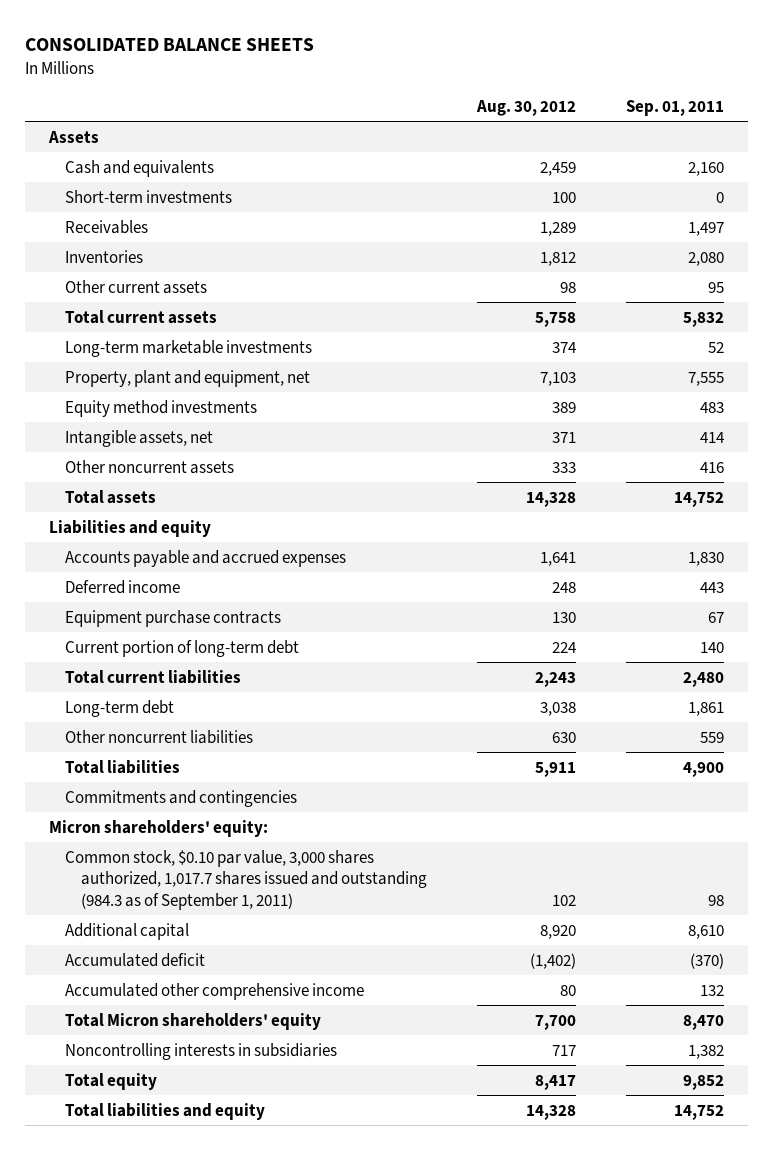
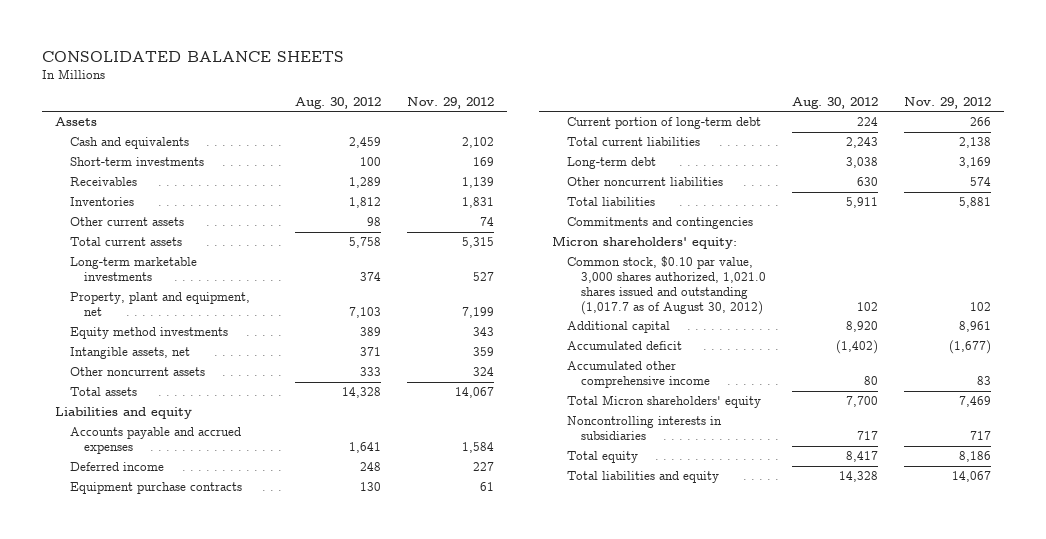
- | Aug. 30, 2012 | Sep. 01, 2011
+ | Aug. 30, 2012 | Nov. 29, 2012
- Common stock, $0.10 par value, 3,000 shares authorized, 1,017.7 shares issued and outstanding (984.3 as of September 1, 2011) | 102 | 98
+ Common stock, $0.10 par value, 3,000 shares authorized, 1,021.0 shares issued and outstanding (1,017.7 as of August 30, 2012) | 102 | 102

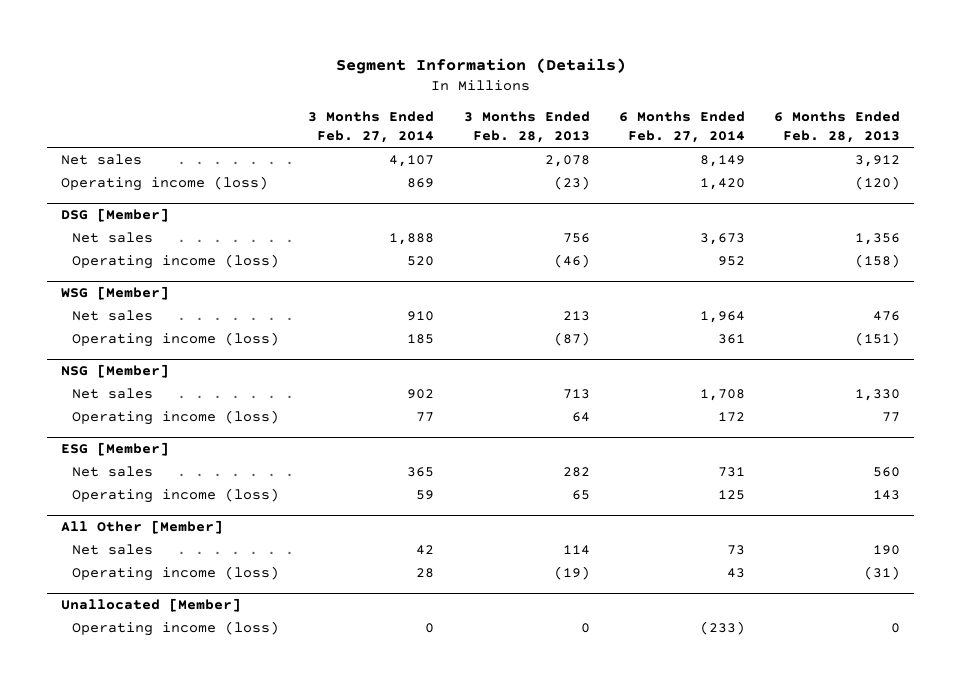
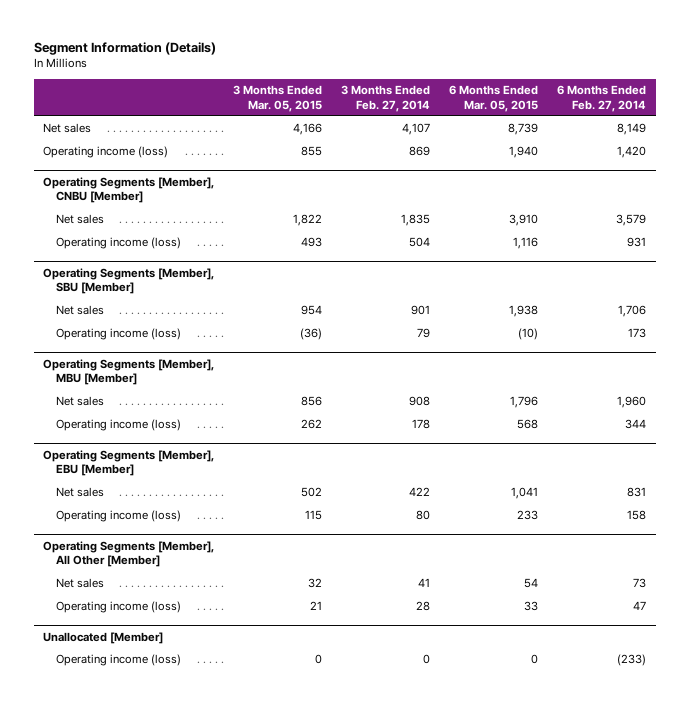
- | 3 Months Ended Feb. 27, 2014 | 3 Months Ended Feb. 28, 2013 | 6 Months Ended Feb. 27, 2014 | 6 Months Ended Feb. 28, 2013
+ | 3 Months Ended Mar. 05, 2015 | 3 Months Ended Feb. 27, 2014 | 6 Months Ended Mar. 05, 2015 | 6 Months Ended Feb. 27, 2014
- DSG [Member]
- Net sales | 1,888 | 756 | 3,673 | 1,356
- Operating income (loss) | 520 | (46) | 952 | (158)
- WSG [Member]
- Net sales | 910 | 213 | 1,964 | 476
- Operating income (loss) | 185 | (87) | 361 | (151)
- NSG [Member]
- Net sales | 902 | 713 | 1,708 | 1,330
- Operating income (loss) | 77 | 64 | 172 | 77
- ESG [Member]
- Net sales | 365 | 282 | 731 | 560
- Operating income (loss) | 59 | 65 | 125 | 143
- All Other [Member]
- Net sales | 42 | 114 | 73 | 190
- Operating income (loss) | 28 | (19) | 43 | (31)
+ Operating Segments [Member], CNBU [Member]
+ Net sales | 1,822 | 1,835 | 3,910 | 3,579
+ Operating income (loss) | 493 | 504 | 1,116 | 931
+ Operating Segments [Member], SBU [Member]
+ Net sales | 954 | 901 | 1,938 | 1,706
+ Operating income (loss) | (36) | 79 | (10) | 173
+ Operating Segments [Member], MBU [Member]
+ Net sales | 856 | 908 | 1,796 | 1,960
+ Operating income (loss) | 262 | 178 | 568 | 344
+ Operating Segments [Member], EBU [Member]
+ Net sales | 502 | 422 | 1,041 | 831
+ Operating income (loss) | 115 | 80 | 233 | 158
+ Operating Segments [Member], All Other [Member]
+ Net sales | 32 | 41 | 54 | 73
+ Operating income (loss) | 21 | 28 | 33 | 47

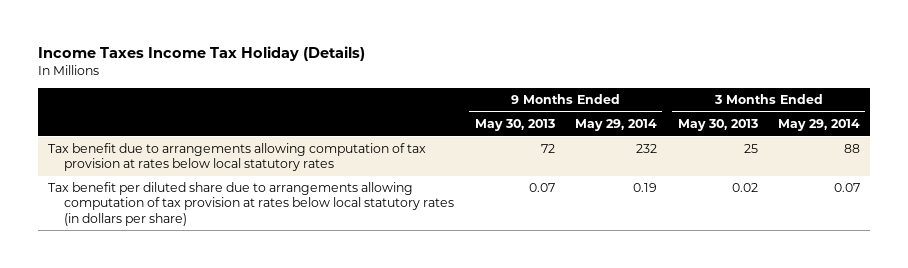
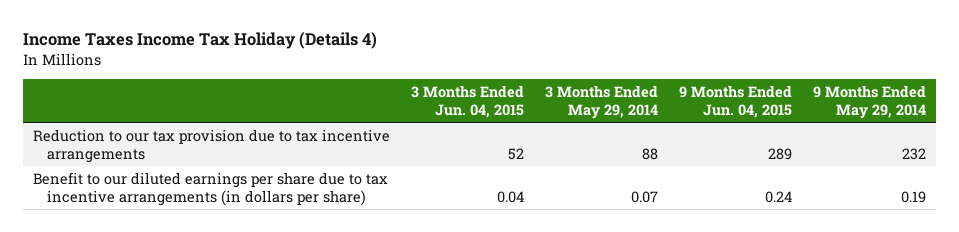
- Income Taxes Income Tax Holiday (Details)
+ Income Taxes Income Tax Holiday (Details 4)
- | 9 Months Ended May 30, 2013 | 9 Months Ended May 29, 2014 | 3 Months Ended May 30, 2013 | 3 Months Ended May 29, 2014
+ | 3 Months Ended Jun. 04, 2015 | 3 Months Ended May 29, 2014 | 9 Months Ended Jun. 04, 2015 | 9 Months Ended May 29, 2014
- Tax benefit due to arrangements allowing computation of tax provision at rates below local statutory rates | 72 | 232 | 25 | 88
- Tax benefit per diluted share due to arrangements allowing computation of tax provision at rates below local statutory rates (in dollars per share) | 0.07 | 0.19 | 0.02 | 0.07
+ Reduction to our tax provision due to tax incentive arrangements | 52 | 88 | 289 | 232
+ Benefit to our diluted earnings per share due to tax incentive arrangements (in dollars per share) | 0.04 | 0.07 | 0.24 | 0.19

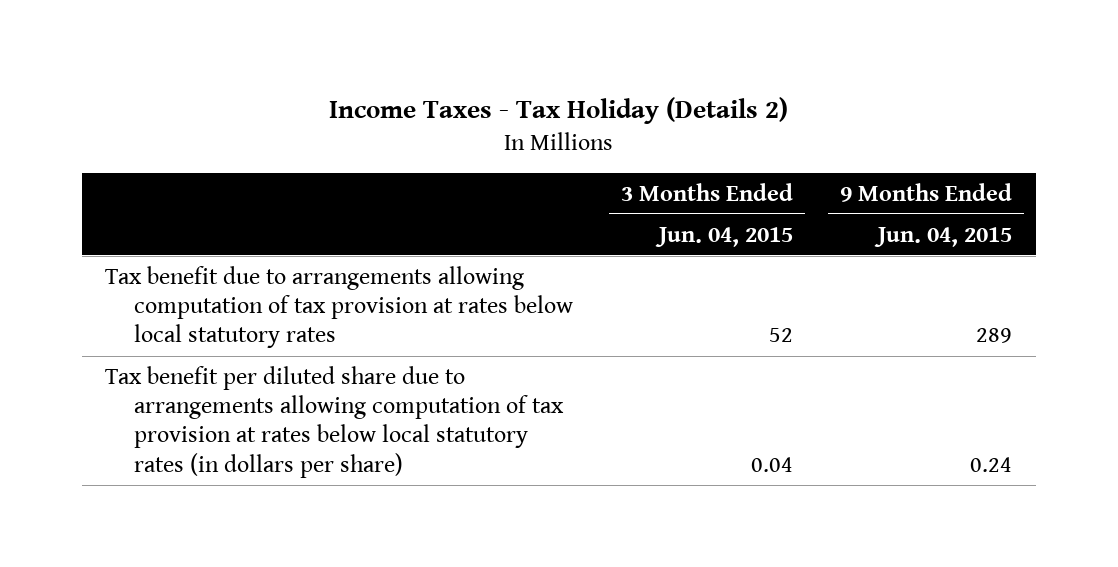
- Income Taxes Income Tax Holiday (Details 4)
+ Income Taxes - Tax Holiday (Details 2)
- | 3 Months Ended Jun. 04, 2015 | 3 Months Ended May 29, 2014 | 9 Months Ended Jun. 04, 2015 | 9 Months Ended May 29, 2014
+ | 3 Months Ended Jun. 04, 2015 | 9 Months Ended Jun. 04, 2015
- Reduction to our tax provision due to tax incentive arrangements | 52 | 88 | 289 | 232
- Benefit to our diluted earnings per share due to tax incentive arrangements (in dollars per share) | 0.04 | 0.07 | 0.24 | 0.19
+ Tax benefit due to arrangements allowing computation of tax provision at rates below local statutory rates | 52 | 289
+ Tax benefit per diluted share due to arrangements allowing computation of tax provision at rates below local statutory rates (in dollars per share) | 0.04 | 0.24

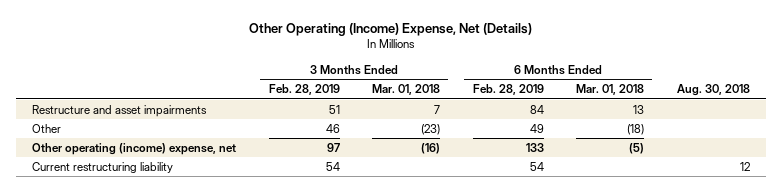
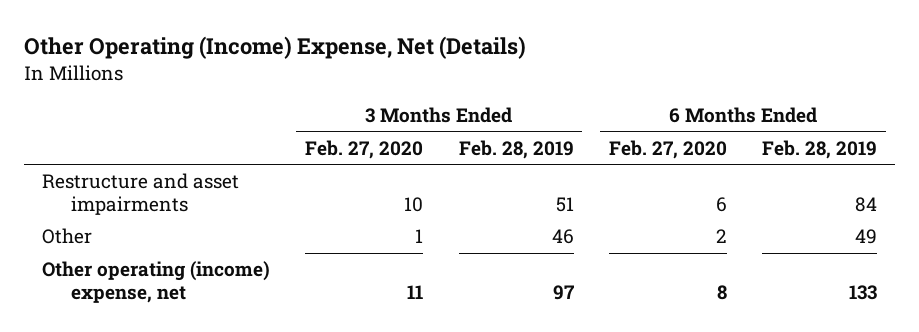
- | 3 Months Ended Feb. 28, 2019 | 3 Months Ended Mar. 01, 2018 | 6 Months Ended Feb. 28, 2019 | 6 Months Ended Mar. 01, 2018 | Aug. 30, 2018
+ | 3 Months Ended Feb. 27, 2020 | 3 Months Ended Feb. 28, 2019 | 6 Months Ended Feb. 27, 2020 | 6 Months Ended Feb. 28, 2019
- Current restructuring liability | 54 | | 54 | | 12

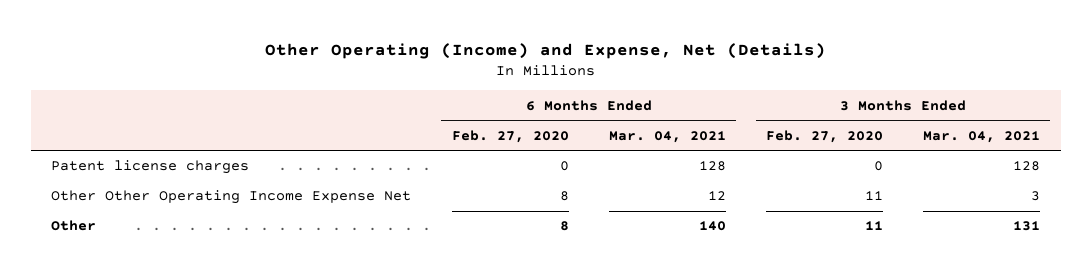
- Other Operating (Income) Expense, Net (Details)
+ Other Operating (Income) and Expense, Net (Details)
- | 3 Months Ended Feb. 27, 2020 | 3 Months Ended Feb. 28, 2019 | 6 Months Ended Feb. 27, 2020 | 6 Months Ended Feb. 28, 2019
+ | 6 Months Ended Feb. 27, 2020 | 6 Months Ended Mar. 04, 2021 | 3 Months Ended Feb. 27, 2020 | 3 Months Ended Mar. 04, 2021
- Restructure and asset impairments | 10 | 51 | 6 | 84
- Other | 1 | 46 | 2 | 49
- Other operating (income) expense, net | 11 | 97 | 8 | 133
+ Patent license charges | 0 | 128 | 0 | 128
+ Other Other Operating Income Expense Net | 8 | 12 | 11 | 3
+ Other | 8 | 140 | 11 | 131

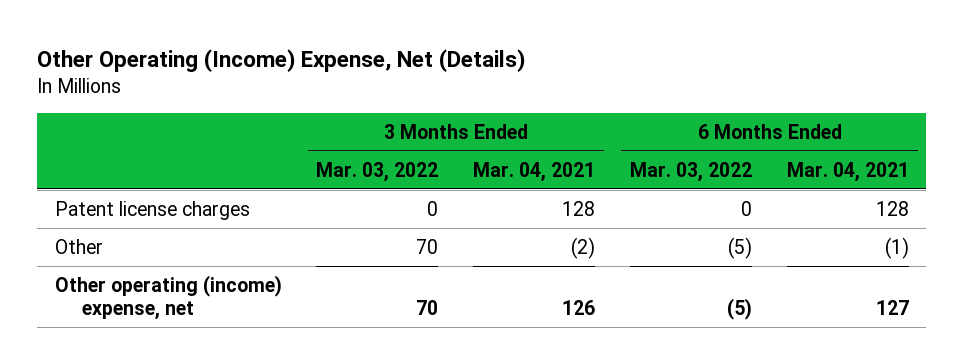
- Other Operating (Income) and Expense, Net (Details)
+ Other Operating (Income) Expense, Net (Details)
- | 6 Months Ended Feb. 27, 2020 | 6 Months Ended Mar. 04, 2021 | 3 Months Ended Feb. 27, 2020 | 3 Months Ended Mar. 04, 2021
+ | 3 Months Ended Mar. 03, 2022 | 3 Months Ended Mar. 04, 2021 | 6 Months Ended Mar. 03, 2022 | 6 Months Ended Mar. 04, 2021
- Other Other Operating Income Expense Net | 8 | 12 | 11 | 3
- Other | 8 | 140 | 11 | 131
+ Other | 70 | (2) | (5) | (1)
+ Other operating (income) expense, net | 70 | 126 | (5) | 127

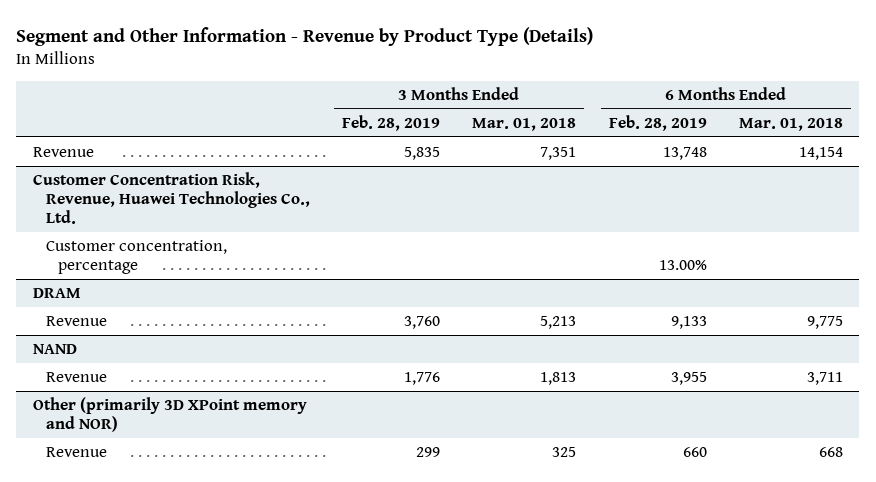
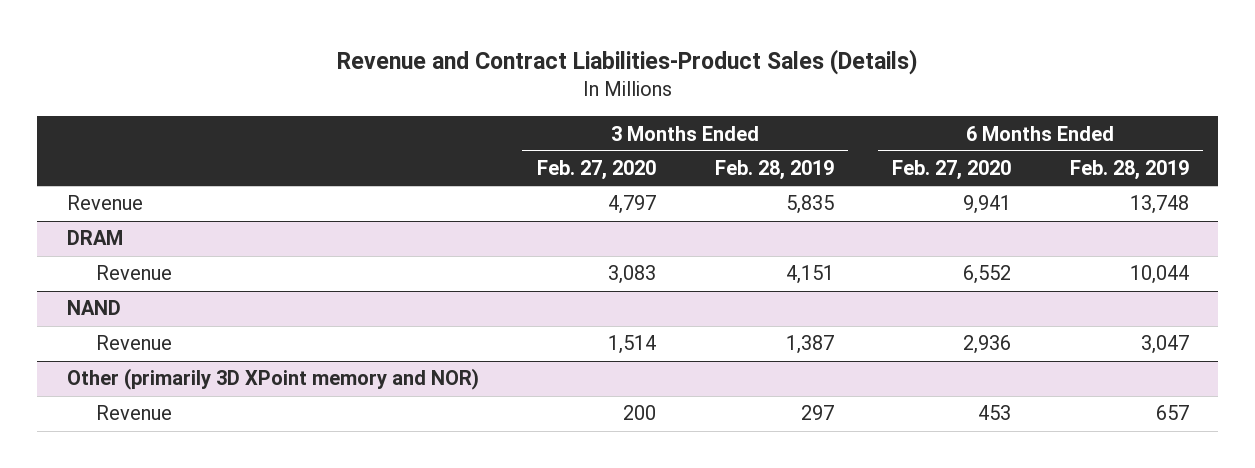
- Segment and Other Information - Revenue by Product Type (Details)
+ Revenue and Contract Liabilities-Product Sales (Details)
- | 3 Months Ended Feb. 28, 2019 | 3 Months Ended Mar. 01, 2018 | 6 Months Ended Feb. 28, 2019 | 6 Months Ended Mar. 01, 2018
+ | 3 Months Ended Feb. 27, 2020 | 3 Months Ended Feb. 28, 2019 | 6 Months Ended Feb. 27, 2020 | 6 Months Ended Feb. 28, 2019
- Customer Concentration Risk, Revenue, Huawei Technologies Co., Ltd.
- Customer concentration, percentage | | | 13.00% |
@ DRAM
- Revenue | 3,760 | 5,213 | 9,133 | 9,775
+ Revenue | 3,083 | 4,151 | 6,552 | 10,044
@ NAND
- Revenue | 1,776 | 1,813 | 3,955 | 3,711
+ Revenue | 1,514 | 1,387 | 2,936 | 3,047
@ Other (primarily 3D XPoint memory and NOR)
- Revenue | 299 | 325 | 660 | 668
+ Revenue | 200 | 297 | 453 | 657

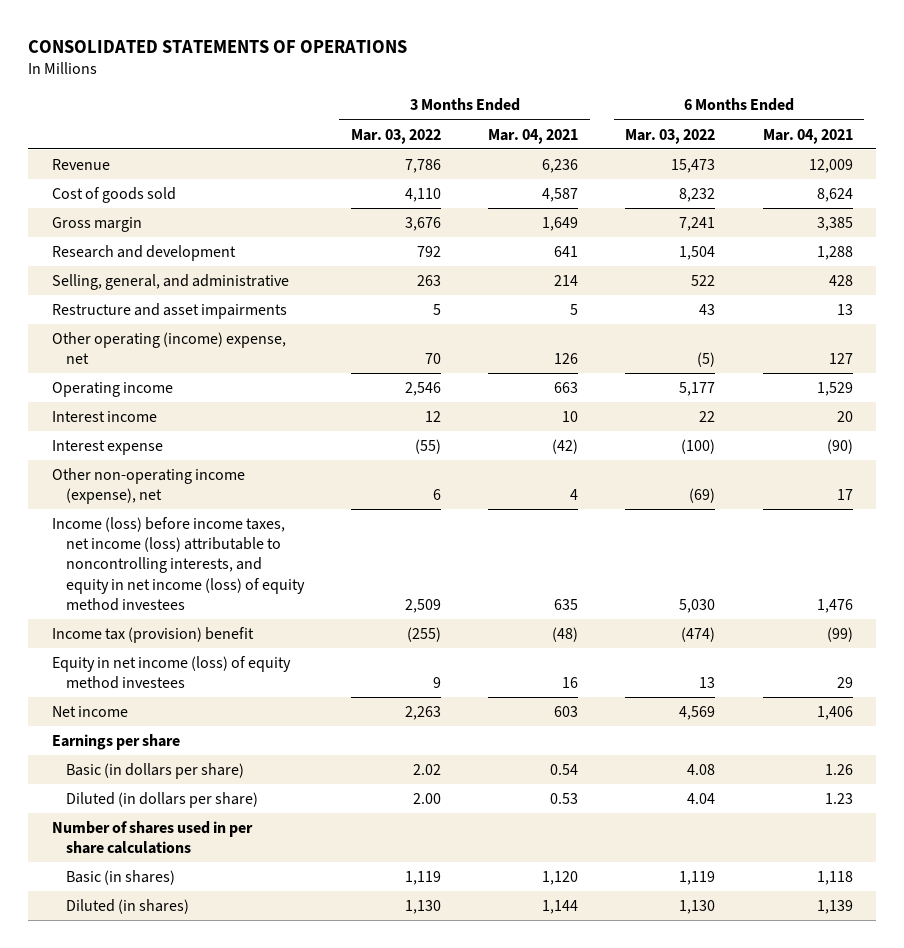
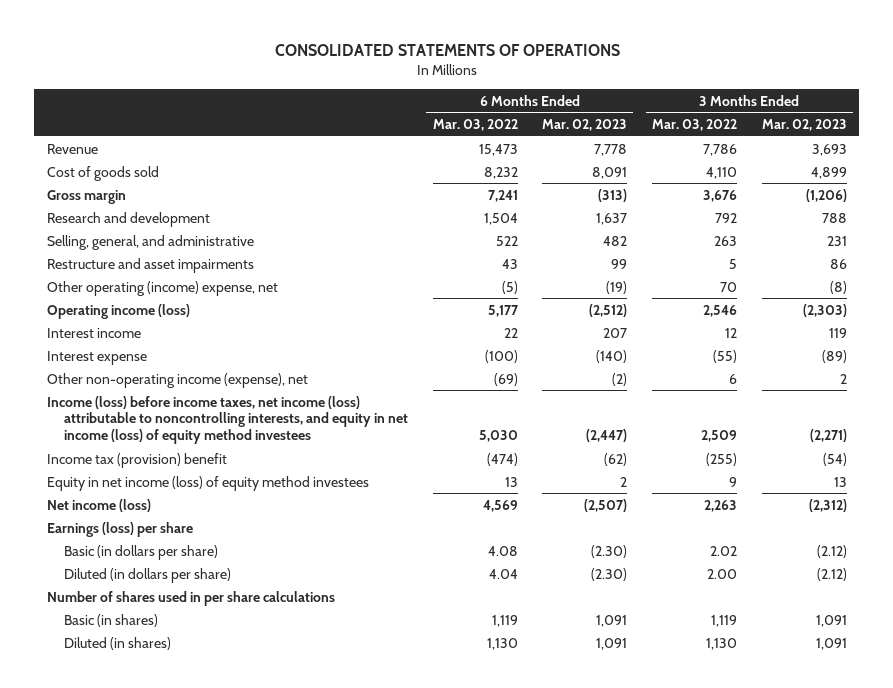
- | 3 Months Ended Mar. 03, 2022 | 3 Months Ended Mar. 04, 2021 | 6 Months Ended Mar. 03, 2022 | 6 Months Ended Mar. 04, 2021
+ | 6 Months Ended Mar. 03, 2022 | 6 Months Ended Mar. 02, 2023 | 3 Months Ended Mar. 03, 2022 | 3 Months Ended Mar. 02, 2023
- Operating income | 2,546 | 663 | 5,177 | 1,529
+ Operating income (loss) | 5,177 | (2,512) | 2,546 | (2,303)
- Net income | 2,263 | 603 | 4,569 | 1,406
- Earnings per share
+ Net income (loss) | 4,569 | (2,507) | 2,263 | (2,312)
+ Earnings (loss) per share

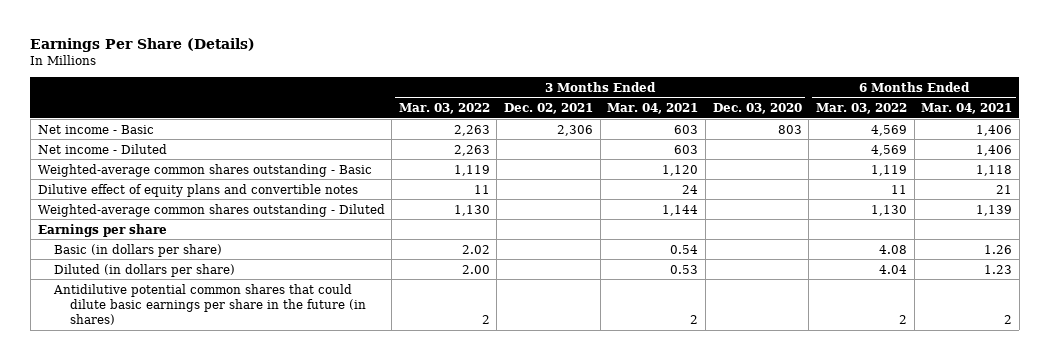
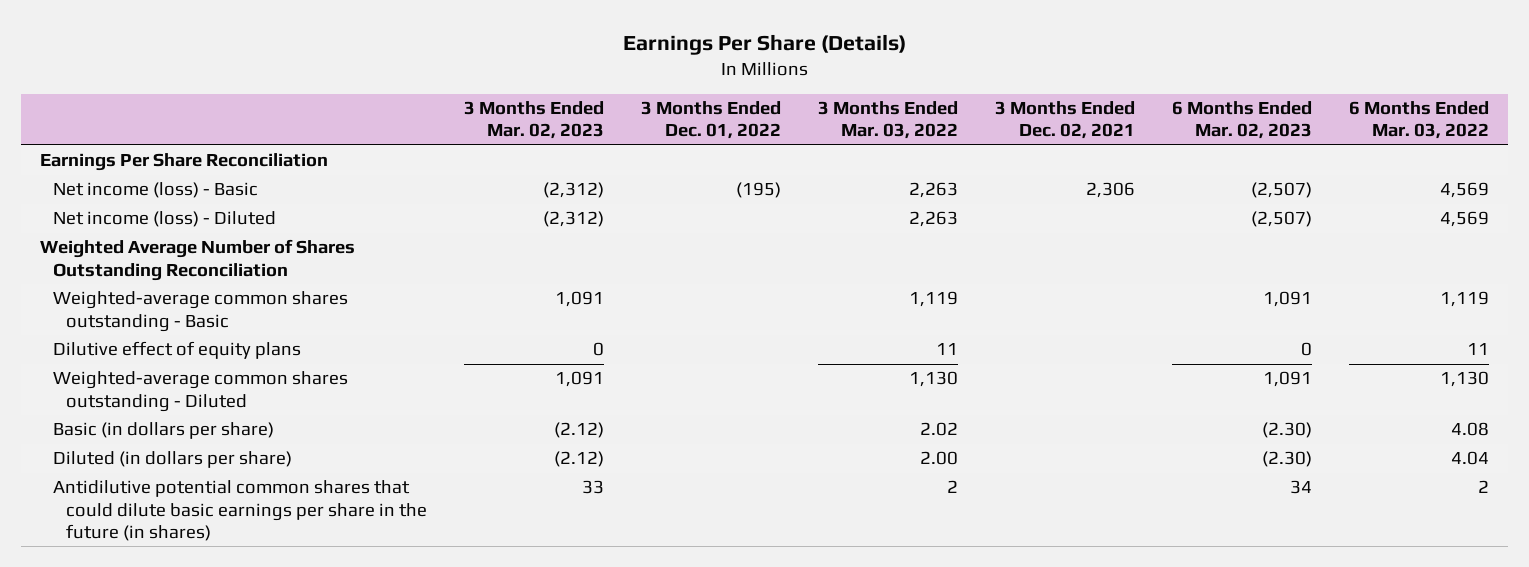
- | 3 Months Ended Mar. 03, 2022 | 3 Months Ended Dec. 02, 2021 | 3 Months Ended Mar. 04, 2021 | 3 Months Ended Dec. 03, 2020 | 6 Months Ended Mar. 03, 2022 | 6 Months Ended Mar. 04, 2021
+ | 3 Months Ended Mar. 02, 2023 | 3 Months Ended Dec. 01, 2022 | 3 Months Ended Mar. 03, 2022 | 3 Months Ended Dec. 02, 2021 | 6 Months Ended Mar. 02, 2023 | 6 Months Ended Mar. 03, 2022
- Net income - Basic | 2,263 | 2,306 | 603 | 803 | 4,569 | 1,406
- Net income - Diluted | 2,263 | | 603 | | 4,569 | 1,406
+ Earnings Per Share Reconciliation
+ Net income (loss) - Basic | (2,312) | (195) | 2,263 | 2,306 | (2,507) | 4,569
+ Net income (loss) - Diluted | (2,312) | | 2,263 | | (2,507) | 4,569
+ Weighted Average Number of Shares Outstanding Reconciliation
- Dilutive effect of equity plans and convertible notes | 11 | | 24 | | 11 | 21
+ Dilutive effect of equity plans | 0 | | 11 | | 0 | 11
- Earnings per share

